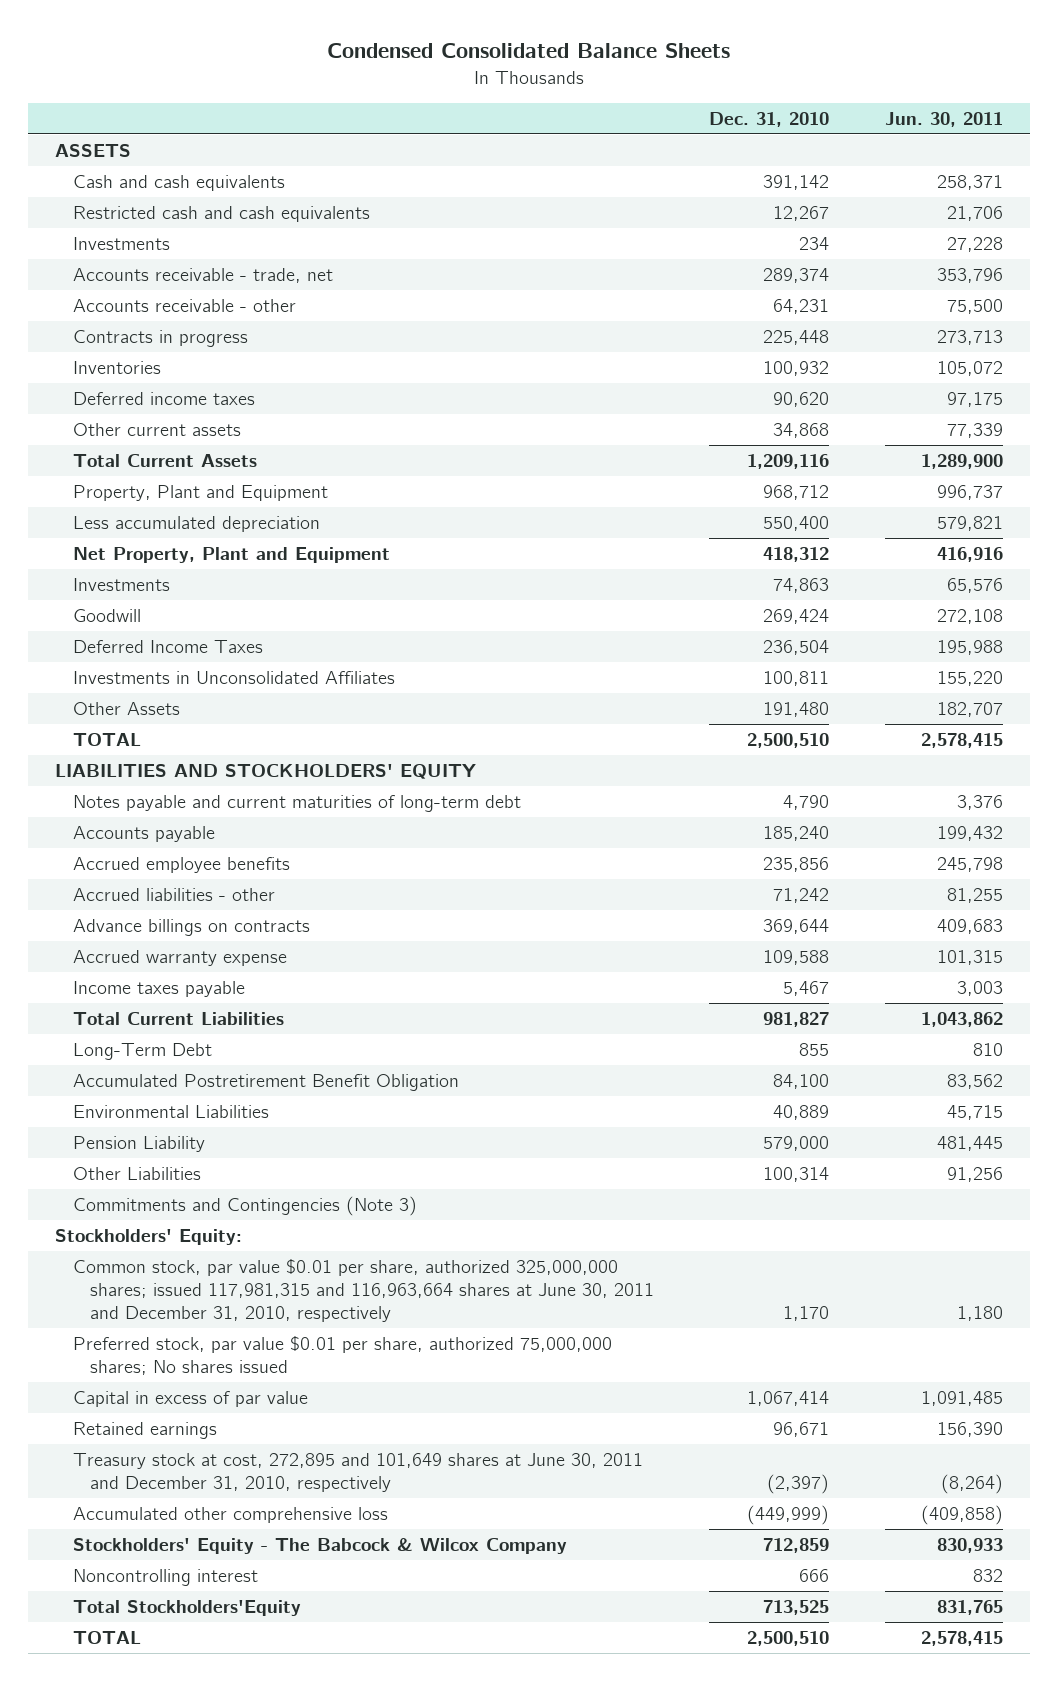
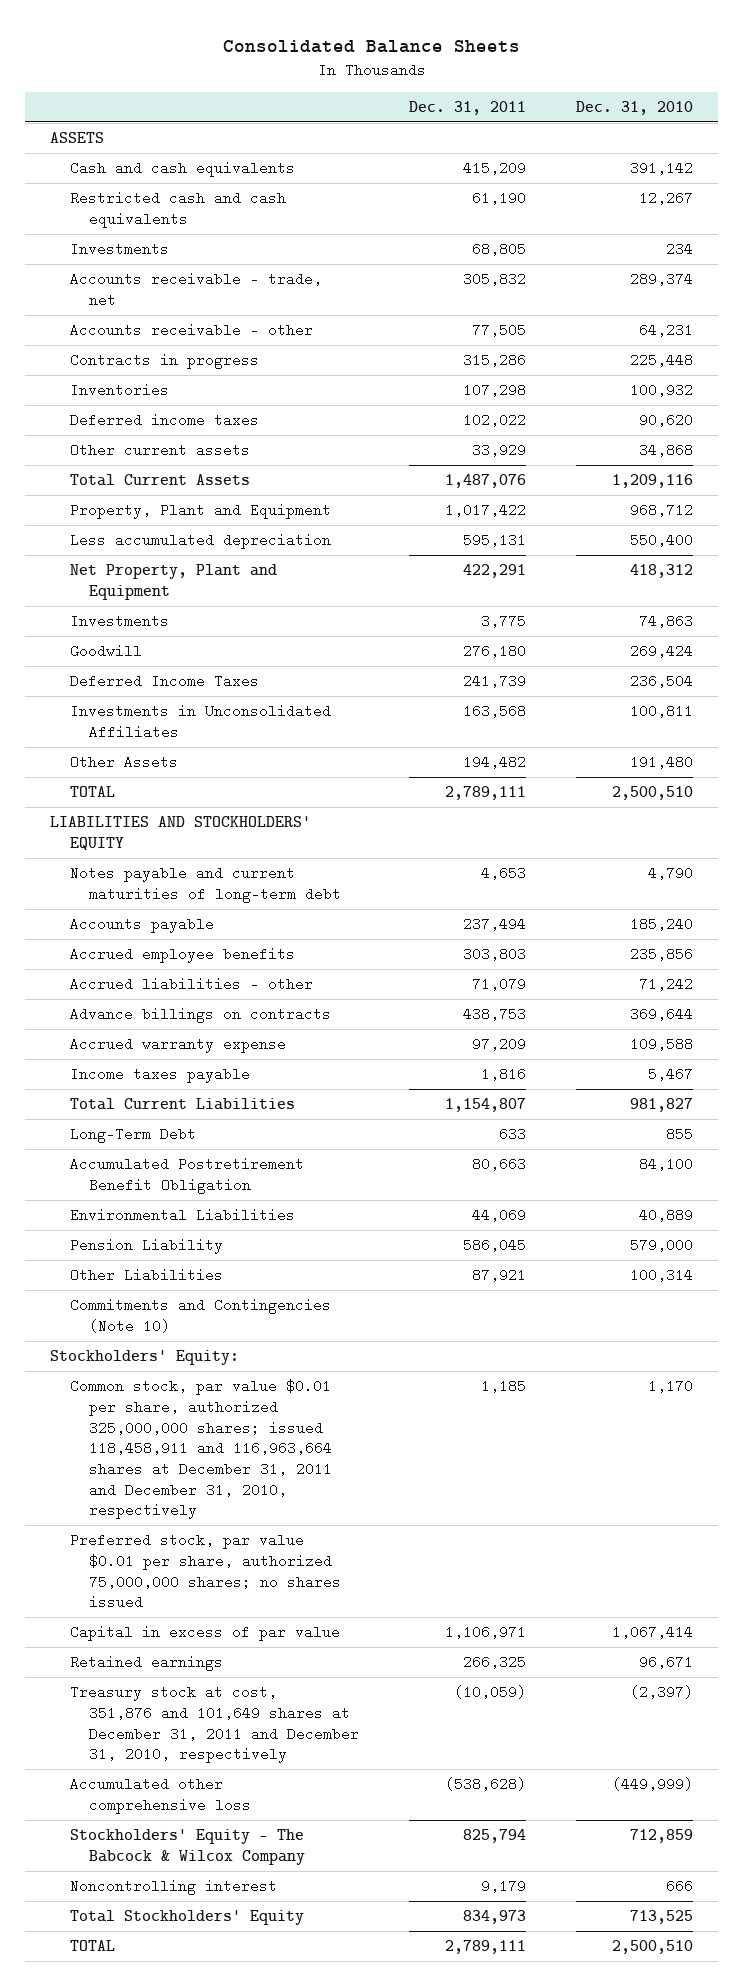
- Condensed Consolidated Balance Sheets
+ Consolidated Balance Sheets
- | Dec. 31, 2010 | Jun. 30, 2011
+ | Dec. 31, 2011 | Dec. 31, 2010
- Commitments and Contingencies (Note 3)
+ Commitments and Contingencies (Note 10)
- Common stock, par value $0.01 per share, authorized 325,000,000 shares; issued 117,981,315 and 116,963,664 shares at June 30, 2011 and December 31, 2010, respectively | 1,170 | 1,180
- Preferred stock, par value $0.01 per share, authorized 75,000,000 shares; No shares issued
+ Common stock, par value $0.01 per share, authorized 325,000,000 shares; issued 118,458,911 and 116,963,664 shares at December 31, 2011 and December 31, 2010, respectively | 1,185 | 1,170
+ Preferred stock, par value $0.01 per share, authorized 75,000,000 shares; no shares issued
- Treasury stock at cost, 272,895 and 101,649 shares at June 30, 2011 and December 31, 2010, respectively | (2,397) | (8,264)
+ Treasury stock at cost, 351,876 and 101,649 shares at December 31, 2011 and December 31, 2010, respectively | (10,059) | (2,397)
- Total Stockholders'Equity | 713,525 | 831,765
+ Total Stockholders' Equity | 834,973 | 713,525

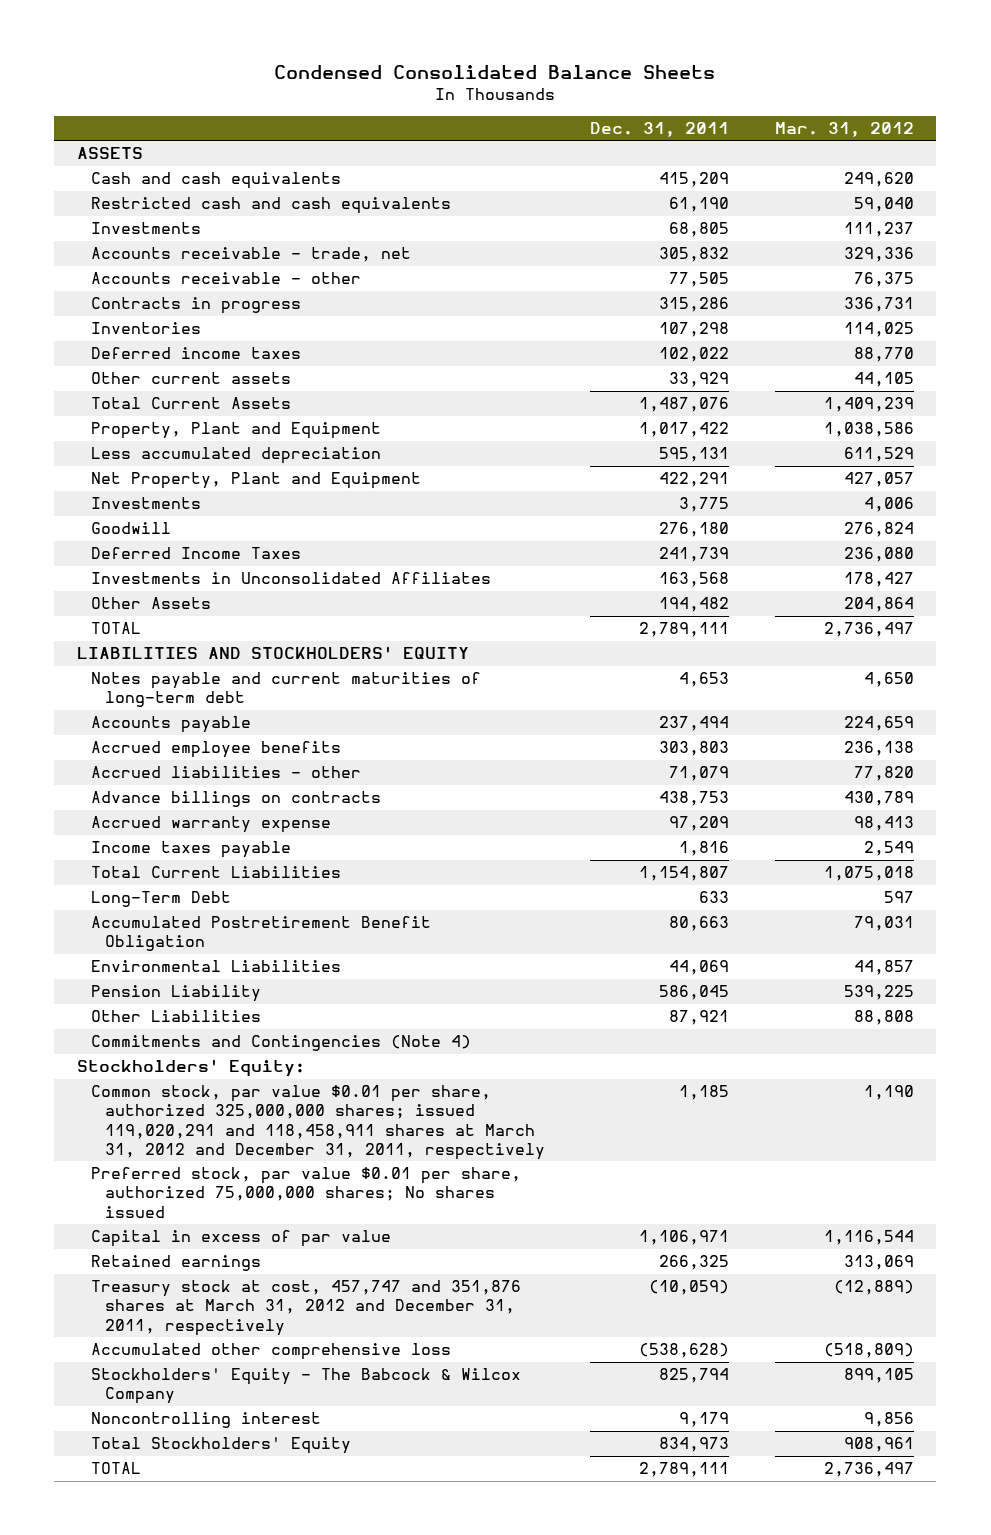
- Consolidated Balance Sheets
+ Condensed Consolidated Balance Sheets
- | Dec. 31, 2011 | Dec. 31, 2010
+ | Dec. 31, 2011 | Mar. 31, 2012
- Commitments and Contingencies (Note 10)
+ Commitments and Contingencies (Note 4)
- Common stock, par value $0.01 per share, authorized 325,000,000 shares; issued 118,458,911 and 116,963,664 shares at December 31, 2011 and December 31, 2010, respectively | 1,185 | 1,170
- Preferred stock, par value $0.01 per share, authorized 75,000,000 shares; no shares issued
+ Common stock, par value $0.01 per share, authorized 325,000,000 shares; issued 119,020,291 and 118,458,911 shares at March 31, 2012 and December 31, 2011, respectively | 1,185 | 1,190
+ Preferred stock, par value $0.01 per share, authorized 75,000,000 shares; No shares issued
- Treasury stock at cost, 351,876 and 101,649 shares at December 31, 2011 and December 31, 2010, respectively | (10,059) | (2,397)
+ Treasury stock at cost, 457,747 and 351,876 shares at March 31, 2012 and December 31, 2011, respectively | (10,059) | (12,889)

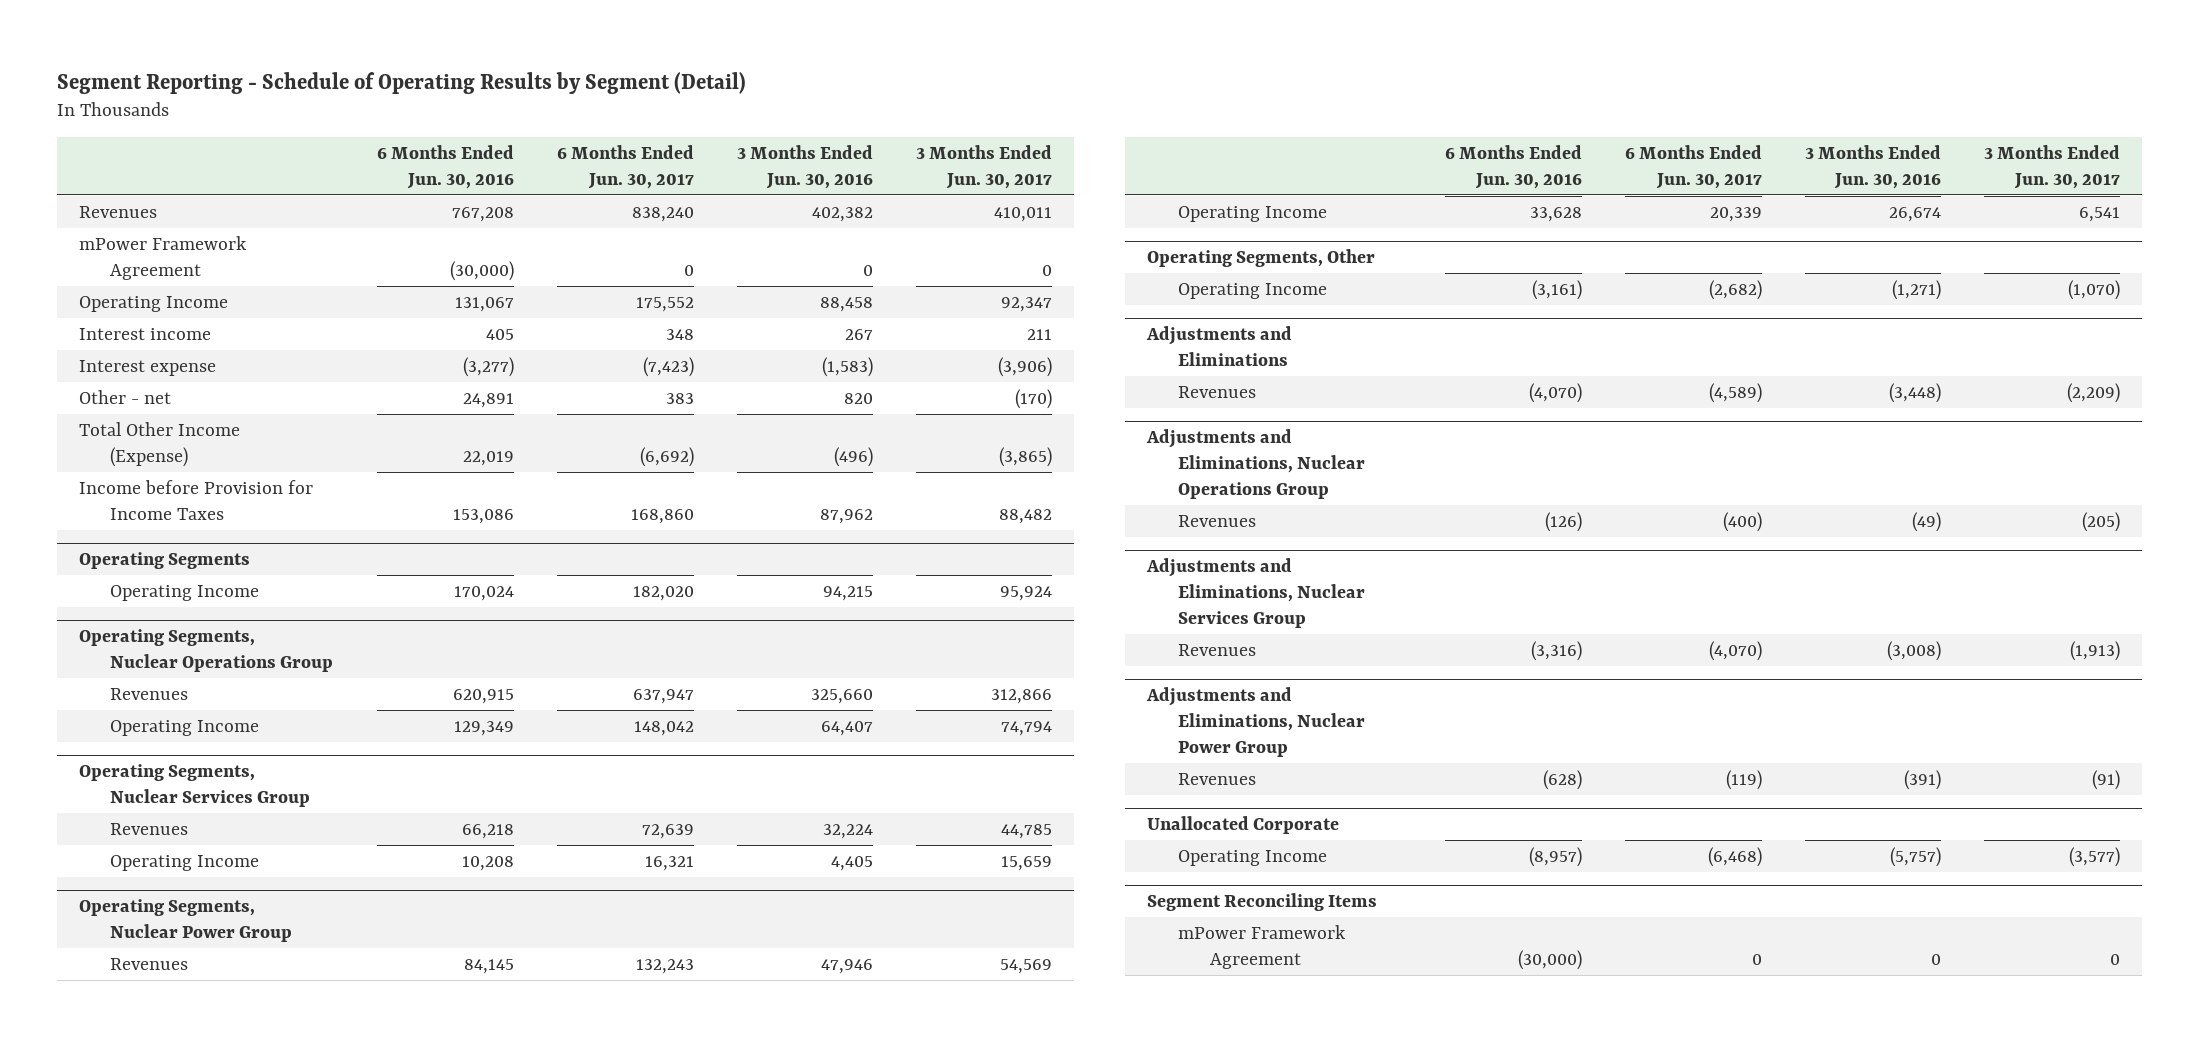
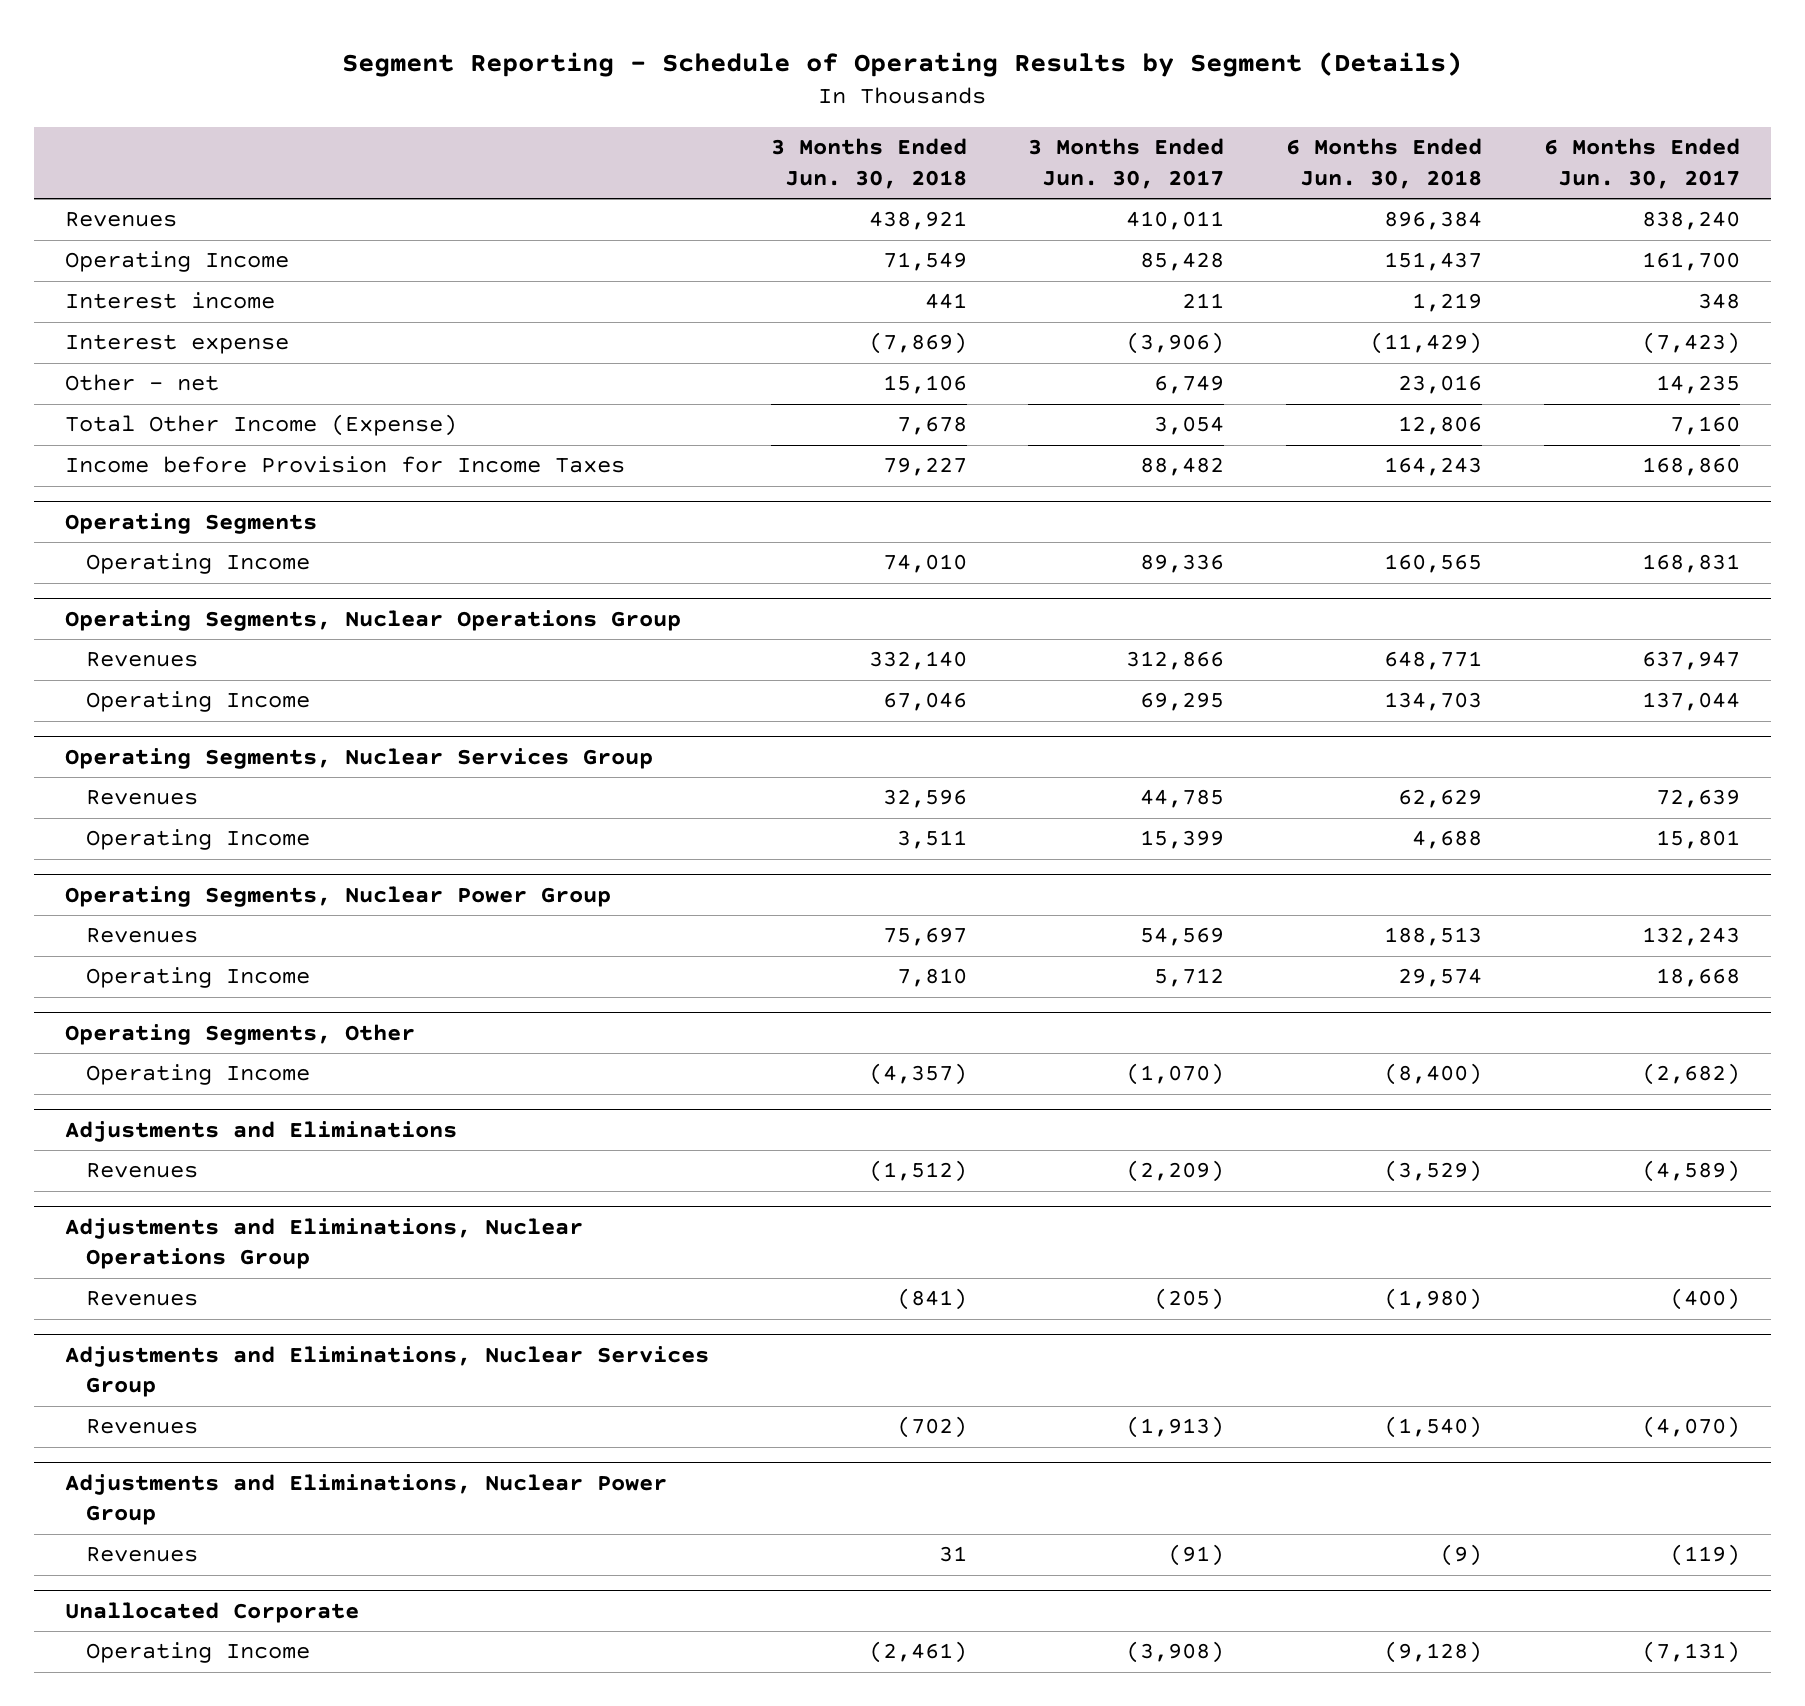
- Segment Reporting - Schedule of Operating Results by Segment (Detail)
+ Segment Reporting - Schedule of Operating Results by Segment (Details)
- | 6 Months Ended Jun. 30, 2016 | 6 Months Ended Jun. 30, 2017 | 3 Months Ended Jun. 30, 2016 | 3 Months Ended Jun. 30, 2017
+ | 3 Months Ended Jun. 30, 2018 | 3 Months Ended Jun. 30, 2017 | 6 Months Ended Jun. 30, 2018 | 6 Months Ended Jun. 30, 2017
- mPower Framework Agreement | (30,000) | 0 | 0 | 0
- Operating Income | 131,067 | 175,552 | 88,458 | 92,347
+ Operating Income | 71,549 | 85,428 | 151,437 | 161,700
- Other - net | 24,891 | 383 | 820 | (170)
- Total Other Income (Expense) | 22,019 | (6,692) | (496) | (3,865)
+ Other - net | 15,106 | 6,749 | 23,016 | 14,235
+ Total Other Income (Expense) | 7,678 | 3,054 | 12,806 | 7,160
@ Operating Segments
- Operating Income | 170,024 | 182,020 | 94,215 | 95,924
+ Operating Income | 74,010 | 89,336 | 160,565 | 168,831
@ Operating Segments, Nuclear Operations Group
- Operating Income | 129,349 | 148,042 | 64,407 | 74,794
+ Operating Income | 67,046 | 69,295 | 134,703 | 137,044
@ Operating Segments, Nuclear Services Group
- Operating Income | 10,208 | 16,321 | 4,405 | 15,659
+ Operating Income | 3,511 | 15,399 | 4,688 | 15,801
@ Operating Segments, Nuclear Power Group
- Operating Income | 33,628 | 20,339 | 26,674 | 6,541
+ Operating Income | 7,810 | 5,712 | 29,574 | 18,668
@ Unallocated Corporate
- Operating Income | (8,957) | (6,468) | (5,757) | (3,577)
- Segment Reconciling Items
- mPower Framework Agreement | (30,000) | 0 | 0 | 0
@ Unallocated Corporate
+ Operating Income | (2,461) | (3,908) | (9,128) | (7,131)

